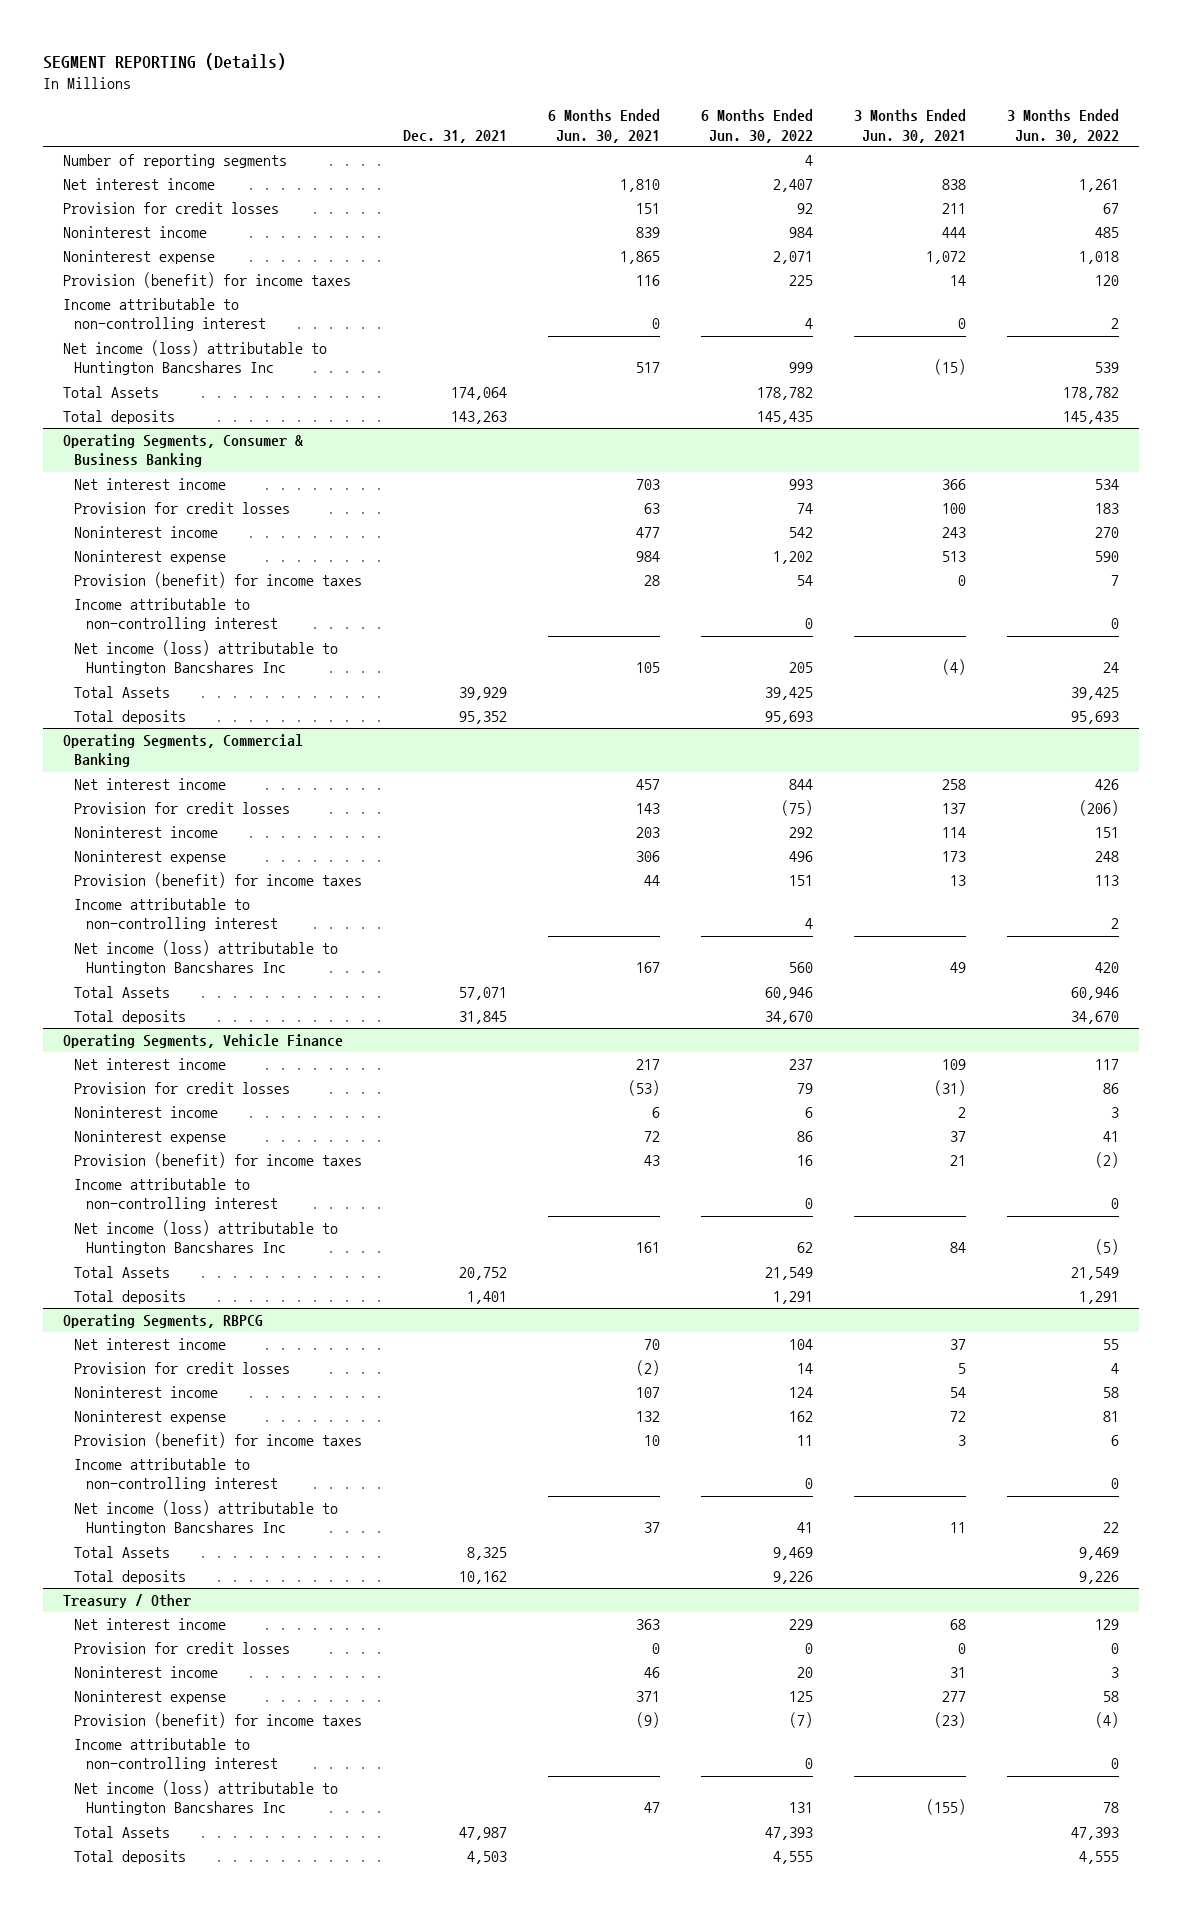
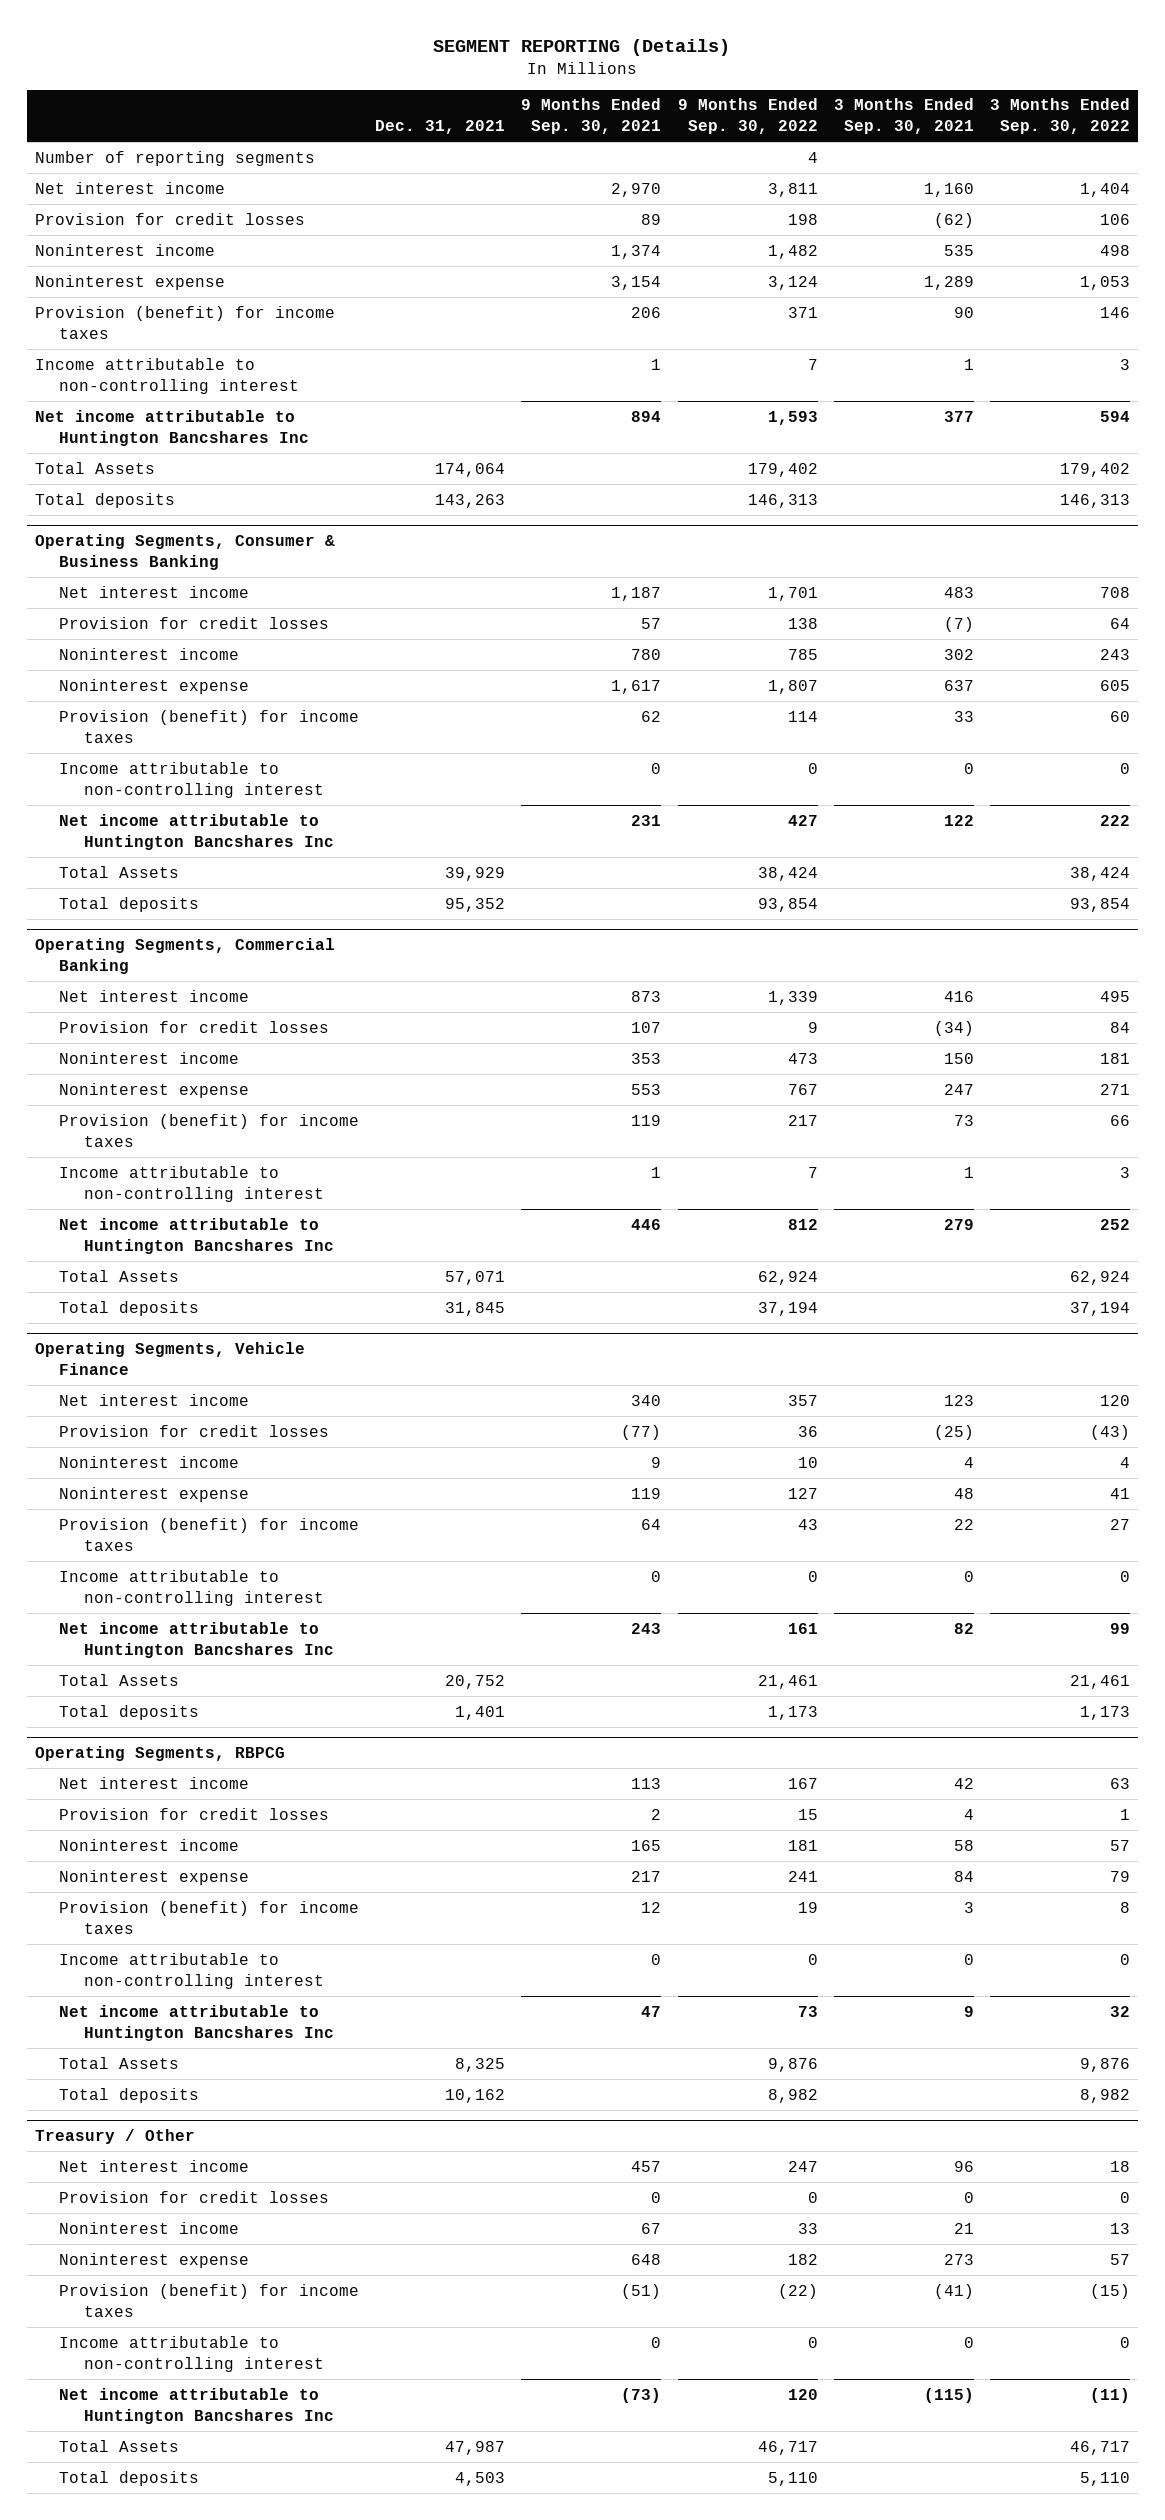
- | Dec. 31, 2021 | 6 Months Ended Jun. 30, 2021 | 6 Months Ended Jun. 30, 2022 | 3 Months Ended Jun. 30, 2021 | 3 Months Ended Jun. 30, 2022
+ | Dec. 31, 2021 | 9 Months Ended Sep. 30, 2021 | 9 Months Ended Sep. 30, 2022 | 3 Months Ended Sep. 30, 2021 | 3 Months Ended Sep. 30, 2022
- Net income (loss) attributable to Huntington Bancshares Inc | | 517 | 999 | (15) | 539
+ Net income attributable to Huntington Bancshares Inc | | 894 | 1,593 | 377 | 594
@ Operating Segments, Consumer & Business Banking
- Net income (loss) attributable to Huntington Bancshares Inc | | 105 | 205 | (4) | 24
+ Net income attributable to Huntington Bancshares Inc | | 231 | 427 | 122 | 222
@ Operating Segments, Commercial Banking
- Net income (loss) attributable to Huntington Bancshares Inc | | 167 | 560 | 49 | 420
+ Net income attributable to Huntington Bancshares Inc | | 446 | 812 | 279 | 252
@ Operating Segments, Vehicle Finance
- Net income (loss) attributable to Huntington Bancshares Inc | | 161 | 62 | 84 | (5)
+ Net income attributable to Huntington Bancshares Inc | | 243 | 161 | 82 | 99
@ Operating Segments, RBPCG
- Net income (loss) attributable to Huntington Bancshares Inc | | 37 | 41 | 11 | 22
+ Net income attributable to Huntington Bancshares Inc | | 47 | 73 | 9 | 32
@ Treasury / Other
- Net income (loss) attributable to Huntington Bancshares Inc | | 47 | 131 | (155) | 78
+ Net income attributable to Huntington Bancshares Inc | | (73) | 120 | (115) | (11)

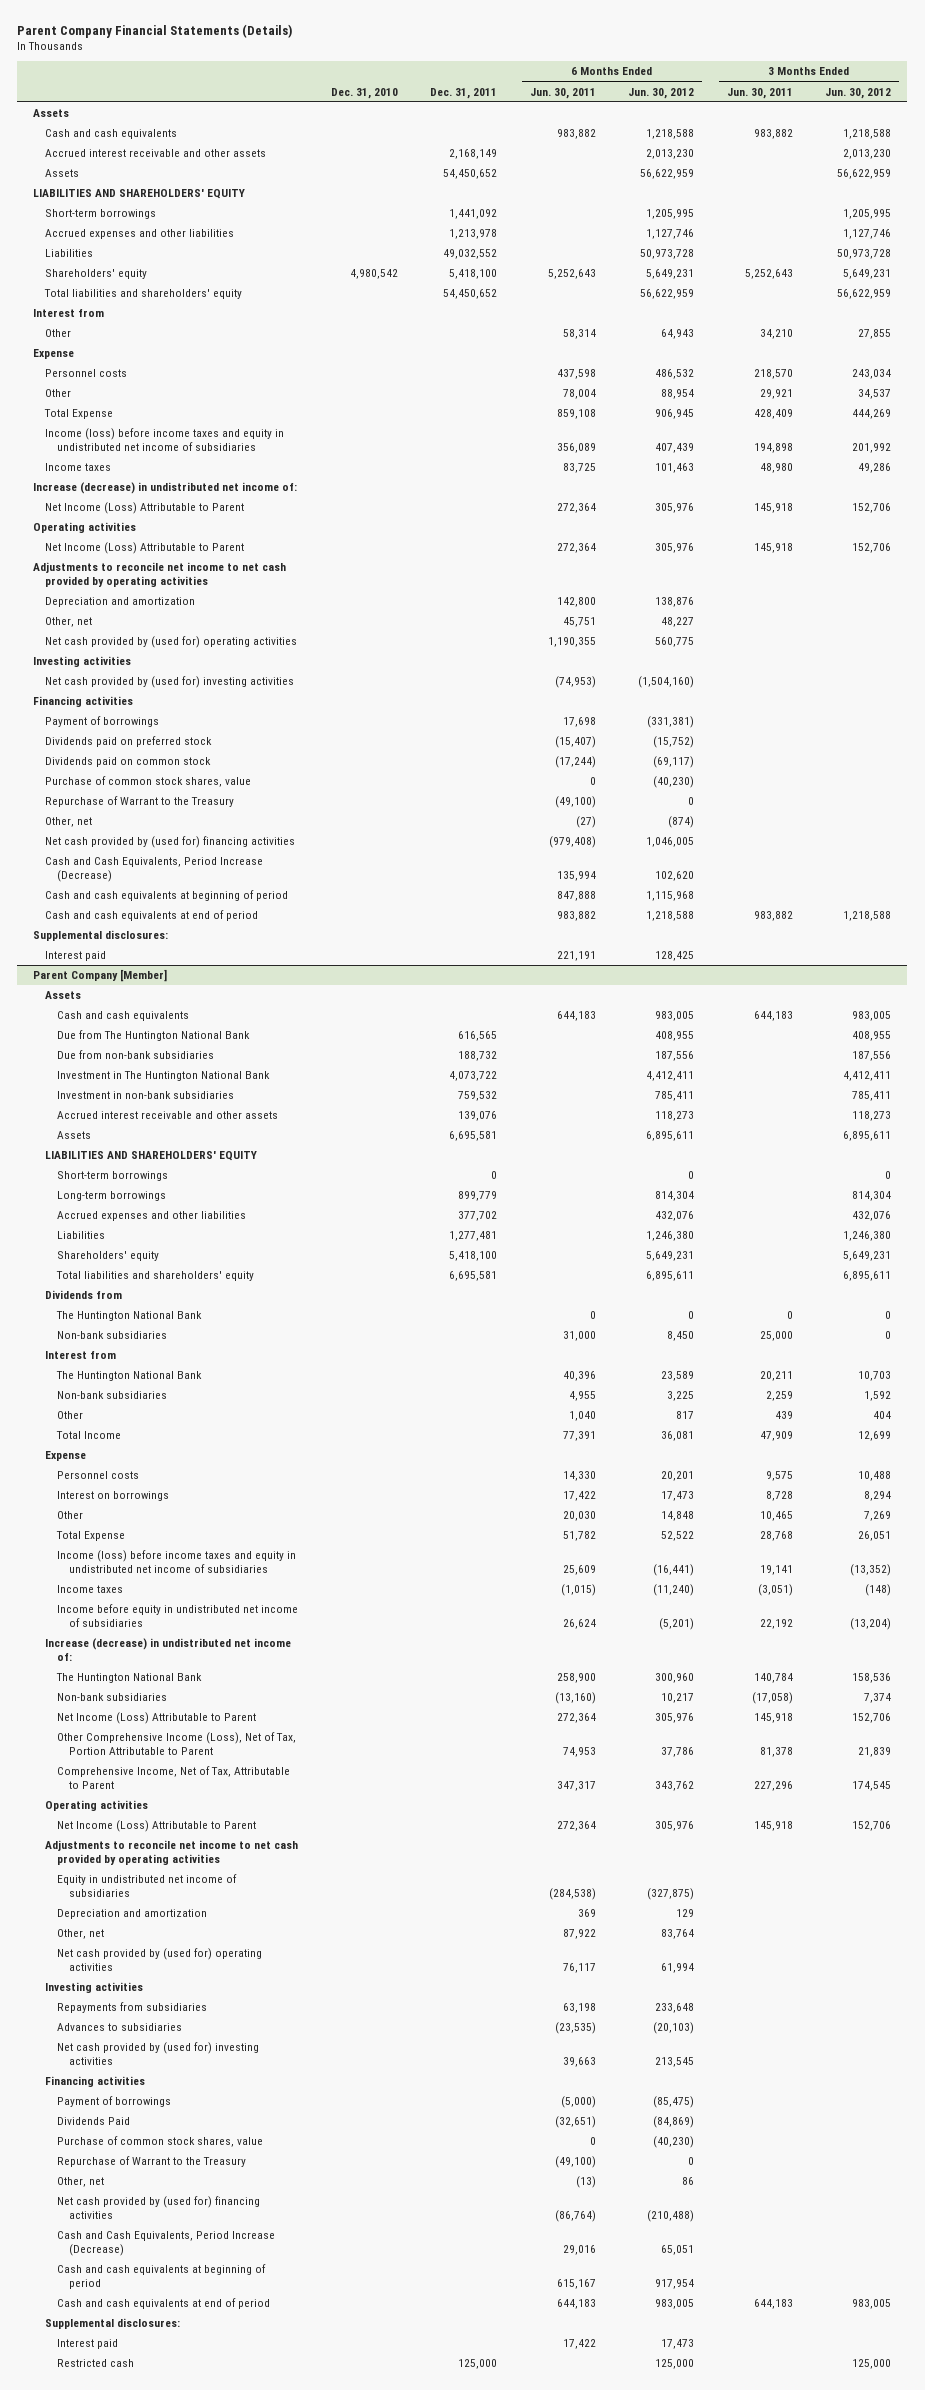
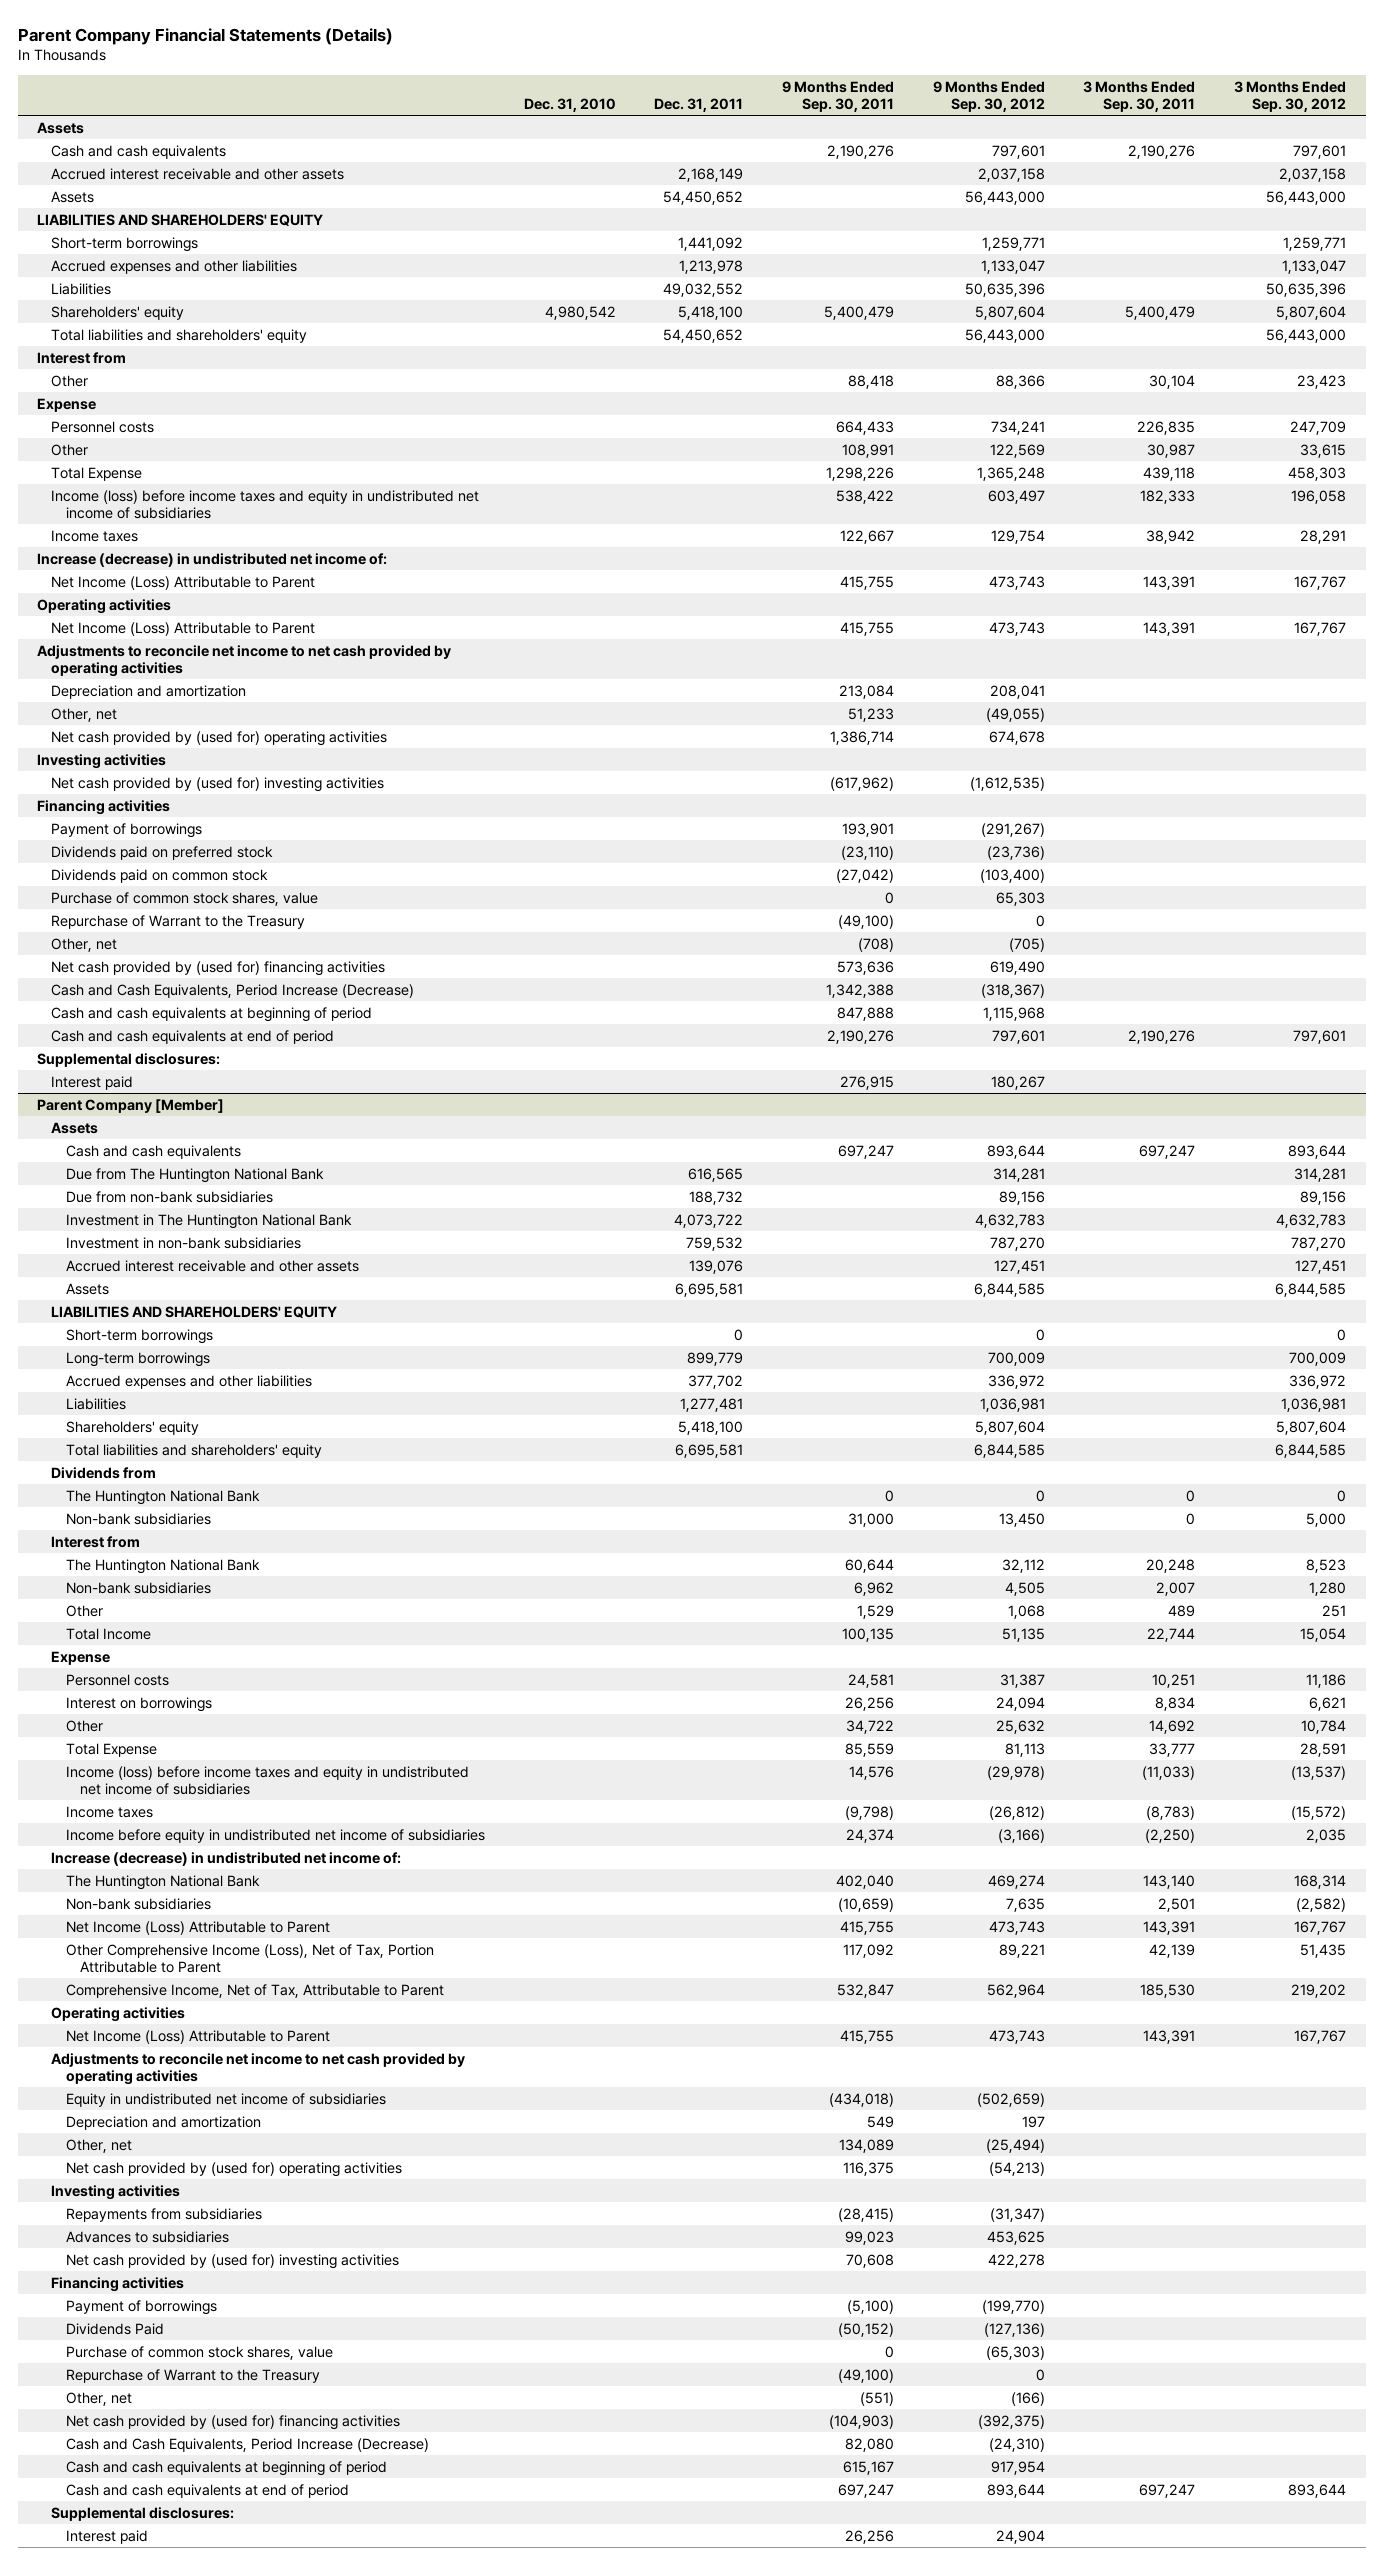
- | Dec. 31, 2010 | Dec. 31, 2011 | 6 Months Ended Jun. 30, 2011 | 6 Months Ended Jun. 30, 2012 | 3 Months Ended Jun. 30, 2011 | 3 Months Ended Jun. 30, 2012
+ | Dec. 31, 2010 | Dec. 31, 2011 | 9 Months Ended Sep. 30, 2011 | 9 Months Ended Sep. 30, 2012 | 3 Months Ended Sep. 30, 2011 | 3 Months Ended Sep. 30, 2012
@ Parent Company [Member]
- Restricted cash | | 125,000 | | 125,000 | | 125,000

